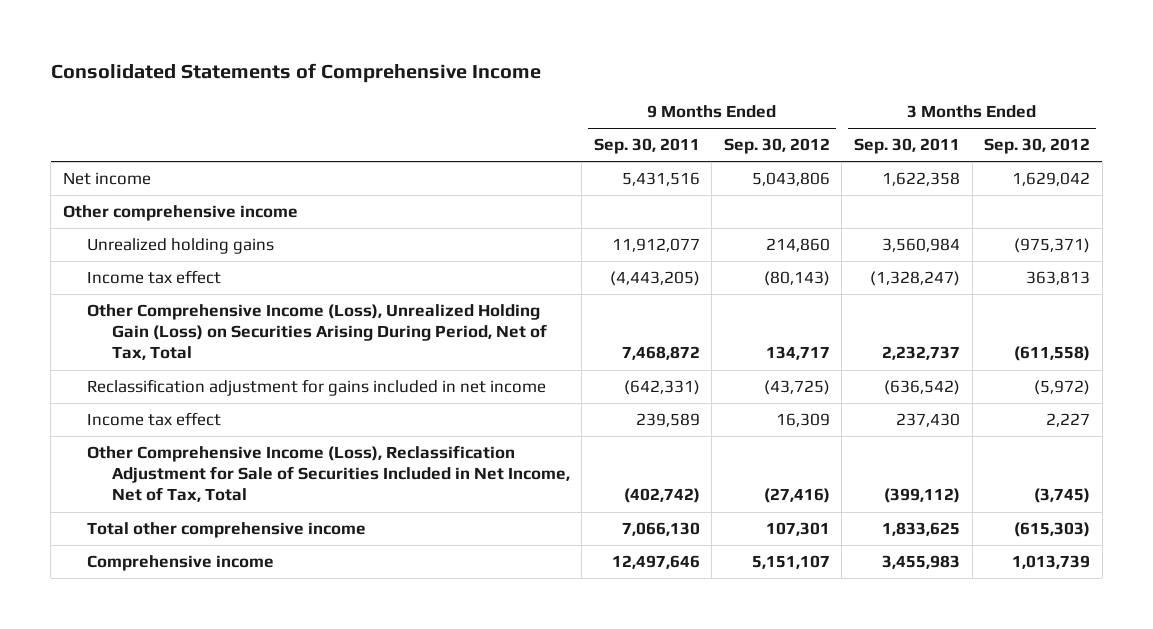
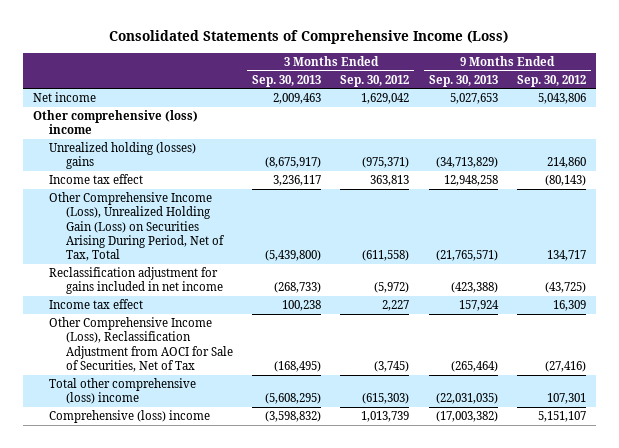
- Consolidated Statements of Comprehensive Income
+ Consolidated Statements of Comprehensive Income (Loss)
- | 9 Months Ended Sep. 30, 2011 | 9 Months Ended Sep. 30, 2012 | 3 Months Ended Sep. 30, 2011 | 3 Months Ended Sep. 30, 2012
+ | 3 Months Ended Sep. 30, 2013 | 3 Months Ended Sep. 30, 2012 | 9 Months Ended Sep. 30, 2013 | 9 Months Ended Sep. 30, 2012
- Other comprehensive income
- Unrealized holding gains | 11,912,077 | 214,860 | 3,560,984 | (975,371)
+ Other comprehensive (loss) income
+ Unrealized holding (losses) gains | (8,675,917) | (975,371) | (34,713,829) | 214,860
- Other Comprehensive Income (Loss), Reclassification Adjustment for Sale of Securities Included in Net Income, Net of Tax, Total | (402,742) | (27,416) | (399,112) | (3,745)
- Total other comprehensive income | 7,066,130 | 107,301 | 1,833,625 | (615,303)
- Comprehensive income | 12,497,646 | 5,151,107 | 3,455,983 | 1,013,739
+ Other Comprehensive Income (Loss), Reclassification Adjustment from AOCI for Sale of Securities, Net of Tax | (168,495) | (3,745) | (265,464) | (27,416)
+ Total other comprehensive (loss) income | (5,608,295) | (615,303) | (22,031,035) | 107,301
+ Comprehensive (loss) income | (3,598,832) | 1,013,739 | (17,003,382) | 5,151,107

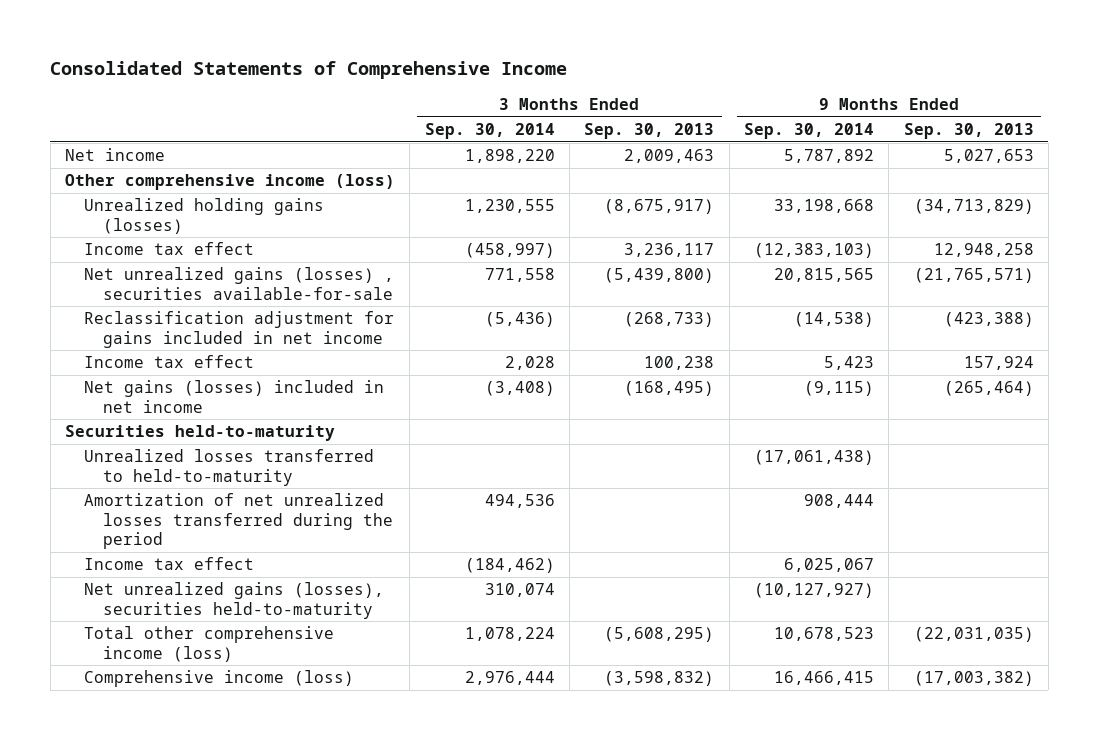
- Consolidated Statements of Comprehensive Income (Loss)
+ Consolidated Statements of Comprehensive Income
- | 3 Months Ended Sep. 30, 2013 | 3 Months Ended Sep. 30, 2012 | 9 Months Ended Sep. 30, 2013 | 9 Months Ended Sep. 30, 2012
+ | 3 Months Ended Sep. 30, 2014 | 3 Months Ended Sep. 30, 2013 | 9 Months Ended Sep. 30, 2014 | 9 Months Ended Sep. 30, 2013
- Other comprehensive (loss) income
- Unrealized holding (losses) gains | (8,675,917) | (975,371) | (34,713,829) | 214,860
+ Other comprehensive income (loss)
+ Unrealized holding gains (losses) | 1,230,555 | (8,675,917) | 33,198,668 | (34,713,829)
- Other Comprehensive Income (Loss), Unrealized Holding Gain (Loss) on Securities Arising During Period, Net of Tax, Total | (5,439,800) | (611,558) | (21,765,571) | 134,717
+ Net unrealized gains (losses) , securities available-for-sale | 771,558 | (5,439,800) | 20,815,565 | (21,765,571)
- Other Comprehensive Income (Loss), Reclassification Adjustment from AOCI for Sale of Securities, Net of Tax | (168,495) | (3,745) | (265,464) | (27,416)
- Total other comprehensive (loss) income | (5,608,295) | (615,303) | (22,031,035) | 107,301
- Comprehensive (loss) income | (3,598,832) | 1,013,739 | (17,003,382) | 5,151,107
+ Net gains (losses) included in net income | (3,408) | (168,495) | (9,115) | (265,464)
+ Securities held-to-maturity
+ Unrealized losses transferred to held-to-maturity | | | (17,061,438) |
+ Amortization of net unrealized losses transferred during the period | 494,536 | | 908,444 |
+ Income tax effect | (184,462) | | 6,025,067 |
+ Net unrealized gains (losses), securities held-to-maturity | 310,074 | | (10,127,927) |
+ Total other comprehensive income (loss) | 1,078,224 | (5,608,295) | 10,678,523 | (22,031,035)
+ Comprehensive income (loss) | 2,976,444 | (3,598,832) | 16,466,415 | (17,003,382)

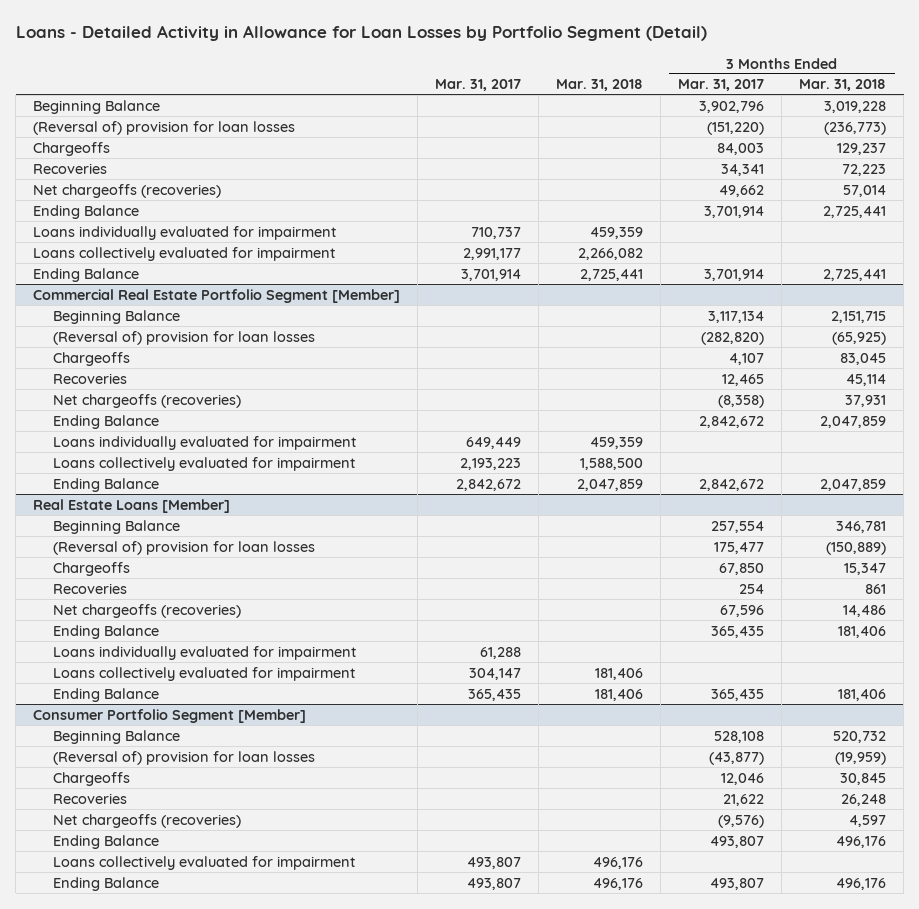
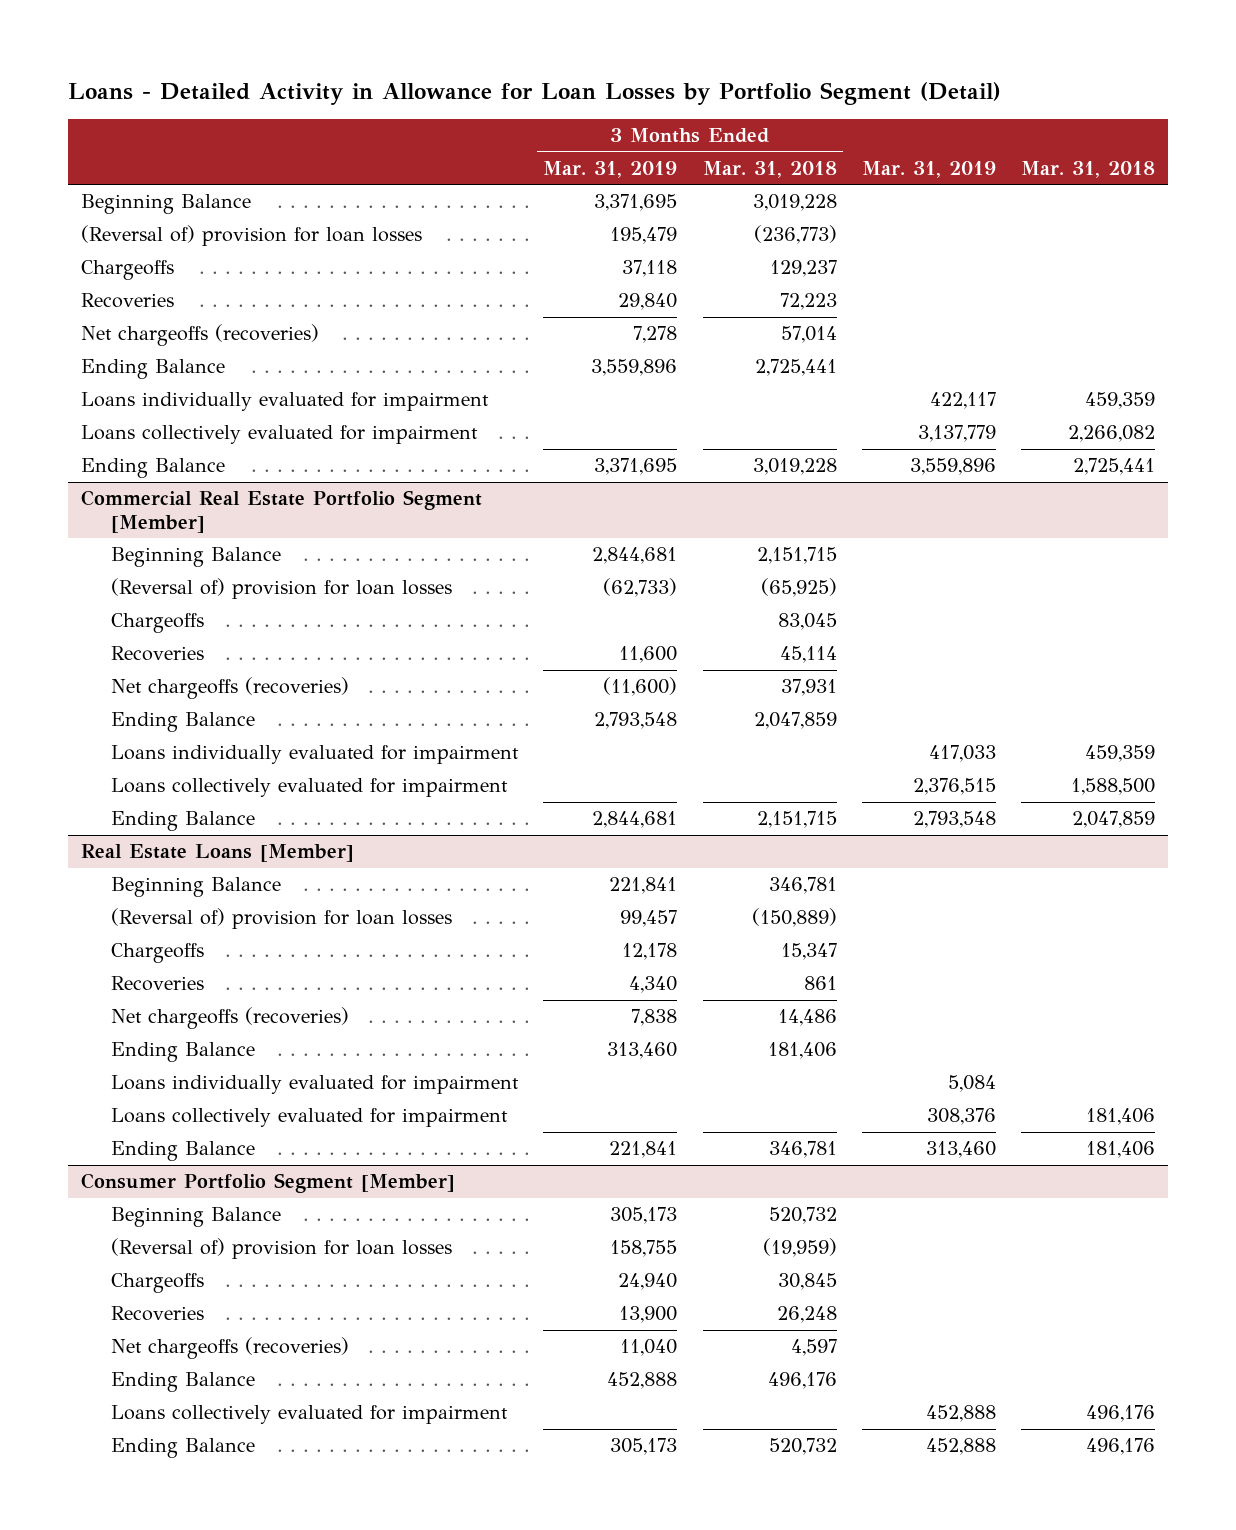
- | Mar. 31, 2017 | Mar. 31, 2018 | 3 Months Ended Mar. 31, 2017 | 3 Months Ended Mar. 31, 2018
+ | 3 Months Ended Mar. 31, 2019 | 3 Months Ended Mar. 31, 2018 | Mar. 31, 2019 | Mar. 31, 2018
- Ending Balance | 3,701,914 | 2,725,441 | 3,701,914 | 2,725,441
+ Ending Balance | 3,371,695 | 3,019,228 | 3,559,896 | 2,725,441
@ Commercial Real Estate Portfolio Segment [Member]
- Ending Balance | 2,842,672 | 2,047,859 | 2,842,672 | 2,047,859
+ Ending Balance | 2,844,681 | 2,151,715 | 2,793,548 | 2,047,859
@ Real Estate Loans [Member]
- Ending Balance | 365,435 | 181,406 | 365,435 | 181,406
+ Ending Balance | 221,841 | 346,781 | 313,460 | 181,406
@ Consumer Portfolio Segment [Member]
- Ending Balance | 493,807 | 496,176 | 493,807 | 496,176
+ Ending Balance | 305,173 | 520,732 | 452,888 | 496,176

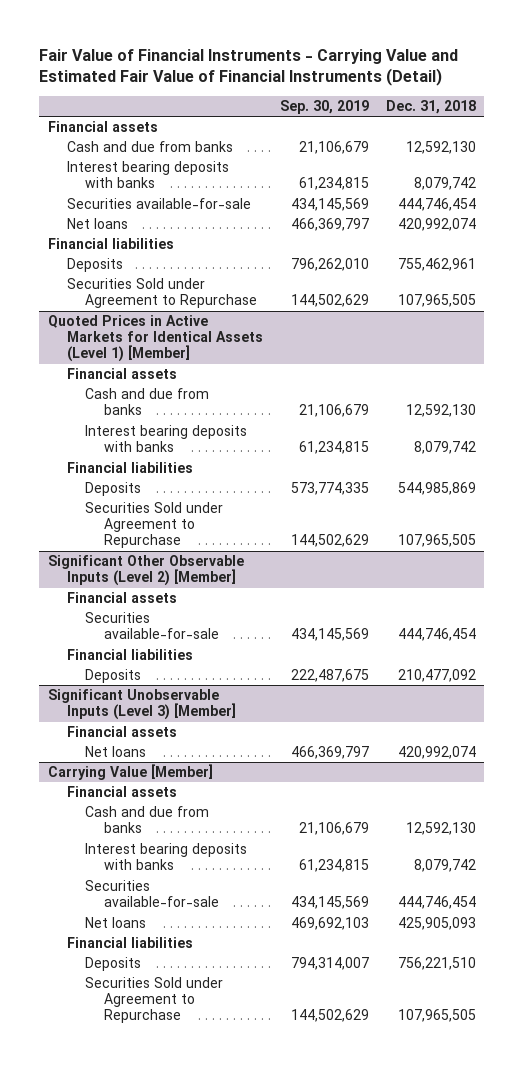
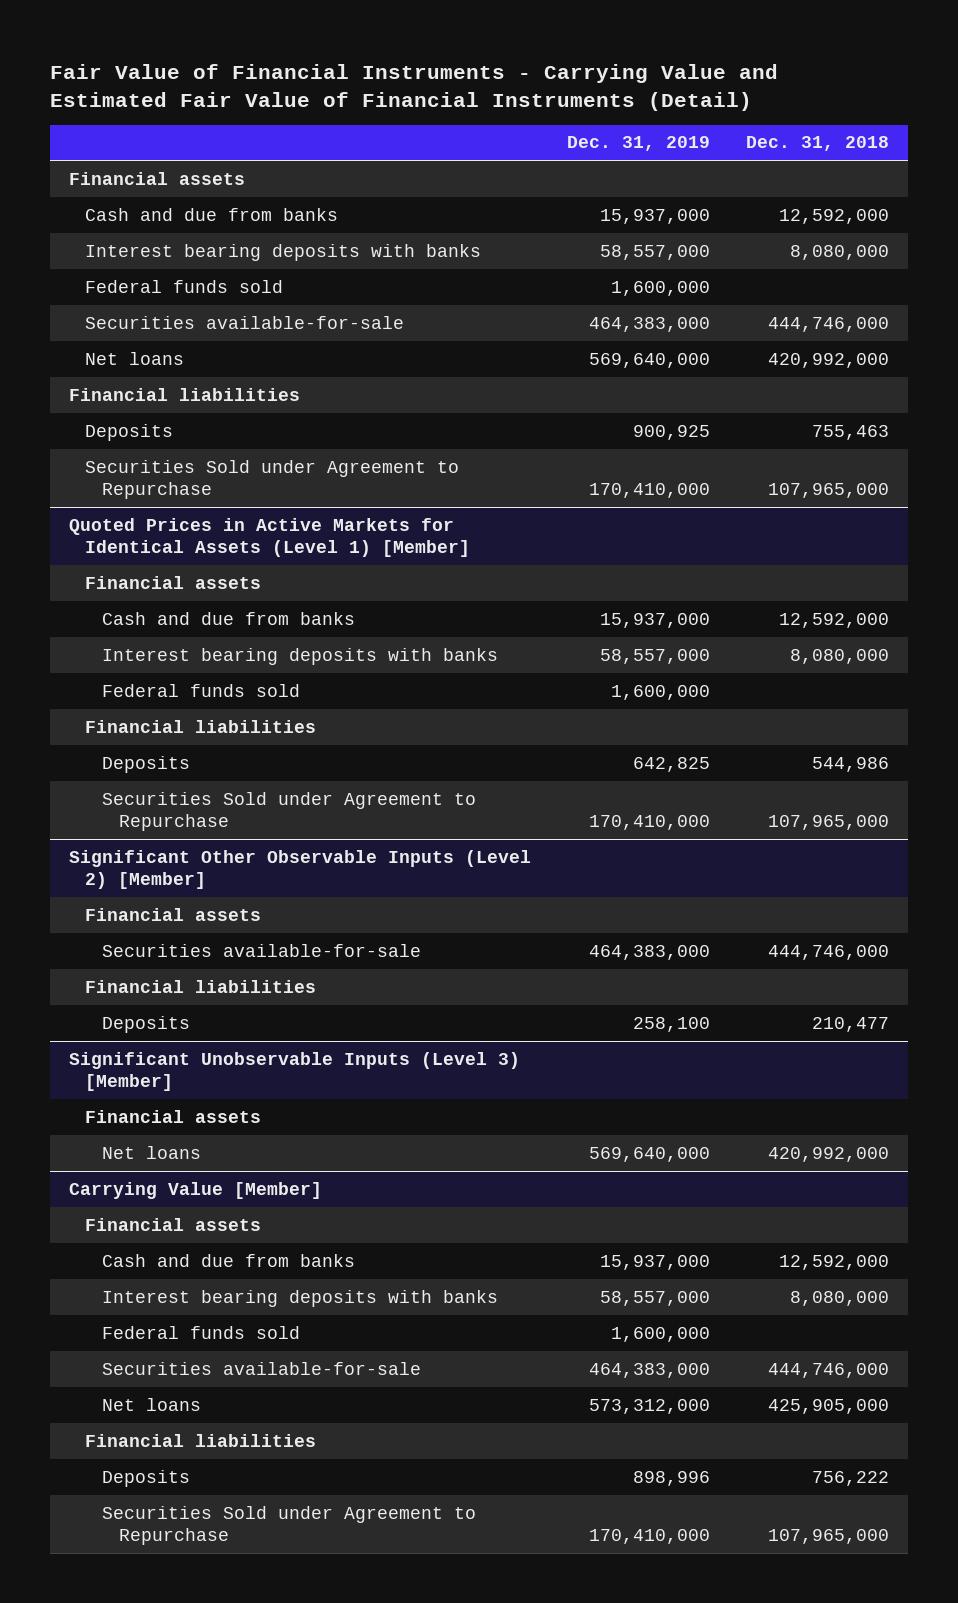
- | Sep. 30, 2019 | Dec. 31, 2018
+ | Dec. 31, 2019 | Dec. 31, 2018
- Cash and due from banks | 21,106,679 | 12,592,130
- Interest bearing deposits with banks | 61,234,815 | 8,079,742
- Securities available-for-sale | 434,145,569 | 444,746,454
- Net loans | 466,369,797 | 420,992,074
+ Cash and due from banks | 15,937,000 | 12,592,000
+ Interest bearing deposits with banks | 58,557,000 | 8,080,000
+ Federal funds sold | 1,600,000 |
+ Securities available-for-sale | 464,383,000 | 444,746,000
+ Net loans | 569,640,000 | 420,992,000
- Deposits | 796,262,010 | 755,462,961
- Securities Sold under Agreement to Repurchase | 144,502,629 | 107,965,505
+ Deposits | 900,925 | 755,463
+ Securities Sold under Agreement to Repurchase | 170,410,000 | 107,965,000
@ Quoted Prices in Active Markets for Identical Assets (Level 1) [Member]
- Cash and due from banks | 21,106,679 | 12,592,130
- Interest bearing deposits with banks | 61,234,815 | 8,079,742
+ Cash and due from banks | 15,937,000 | 12,592,000
+ Interest bearing deposits with banks | 58,557,000 | 8,080,000
+ Federal funds sold | 1,600,000 |
- Deposits | 573,774,335 | 544,985,869
- Securities Sold under Agreement to Repurchase | 144,502,629 | 107,965,505
+ Deposits | 642,825 | 544,986
+ Securities Sold under Agreement to Repurchase | 170,410,000 | 107,965,000
@ Significant Other Observable Inputs (Level 2) [Member]
- Securities available-for-sale | 434,145,569 | 444,746,454
+ Securities available-for-sale | 464,383,000 | 444,746,000
- Deposits | 222,487,675 | 210,477,092
+ Deposits | 258,100 | 210,477
@ Significant Unobservable Inputs (Level 3) [Member]
- Net loans | 466,369,797 | 420,992,074
+ Net loans | 569,640,000 | 420,992,000
@ Carrying Value [Member]
- Cash and due from banks | 21,106,679 | 12,592,130
- Interest bearing deposits with banks | 61,234,815 | 8,079,742
- Securities available-for-sale | 434,145,569 | 444,746,454
- Net loans | 469,692,103 | 425,905,093
+ Cash and due from banks | 15,937,000 | 12,592,000
+ Interest bearing deposits with banks | 58,557,000 | 8,080,000
+ Federal funds sold | 1,600,000 |
+ Securities available-for-sale | 464,383,000 | 444,746,000
+ Net loans | 573,312,000 | 425,905,000
- Deposits | 794,314,007 | 756,221,510
- Securities Sold under Agreement to Repurchase | 144,502,629 | 107,965,505
+ Deposits | 898,996 | 756,222
+ Securities Sold under Agreement to Repurchase | 170,410,000 | 107,965,000

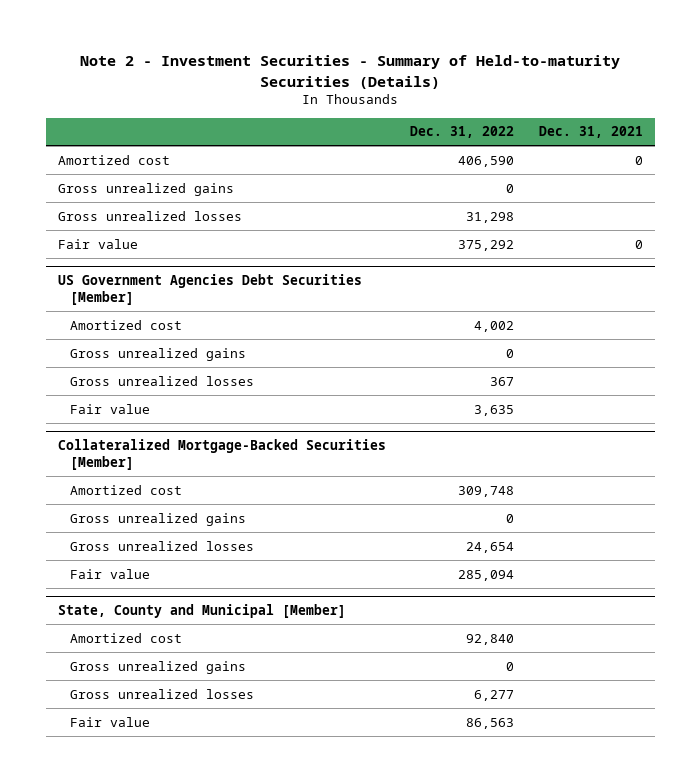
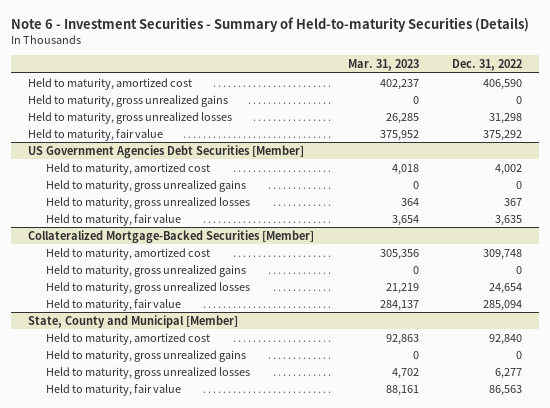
- Note 2 - Investment Securities - Summary of Held-to-maturity Securities (Details)
+ Note 6 - Investment Securities - Summary of Held-to-maturity Securities (Details)
- | Dec. 31, 2022 | Dec. 31, 2021
+ | Mar. 31, 2023 | Dec. 31, 2022
- Amortized cost | 406,590 | 0
- Gross unrealized gains | 0 |
- Gross unrealized losses | 31,298 |
- Fair value | 375,292 | 0
+ Held to maturity, amortized cost | 402,237 | 406,590
+ Held to maturity, gross unrealized gains | 0 | 0
+ Held to maturity, gross unrealized losses | 26,285 | 31,298
+ Held to maturity, fair value | 375,952 | 375,292
@ US Government Agencies Debt Securities [Member]
- Amortized cost | 4,002 |
- Gross unrealized gains | 0 |
- Gross unrealized losses | 367 |
- Fair value | 3,635 |
+ Held to maturity, amortized cost | 4,018 | 4,002
+ Held to maturity, gross unrealized gains | 0 | 0
+ Held to maturity, gross unrealized losses | 364 | 367
+ Held to maturity, fair value | 3,654 | 3,635
@ Collateralized Mortgage-Backed Securities [Member]
- Amortized cost | 309,748 |
- Gross unrealized gains | 0 |
- Gross unrealized losses | 24,654 |
- Fair value | 285,094 |
+ Held to maturity, amortized cost | 305,356 | 309,748
+ Held to maturity, gross unrealized gains | 0 | 0
+ Held to maturity, gross unrealized losses | 21,219 | 24,654
+ Held to maturity, fair value | 284,137 | 285,094
@ State, County and Municipal [Member]
- Amortized cost | 92,840 |
- Gross unrealized gains | 0 |
- Gross unrealized losses | 6,277 |
- Fair value | 86,563 |
+ Held to maturity, amortized cost | 92,863 | 92,840
+ Held to maturity, gross unrealized gains | 0 | 0
+ Held to maturity, gross unrealized losses | 4,702 | 6,277
+ Held to maturity, fair value | 88,161 | 86,563

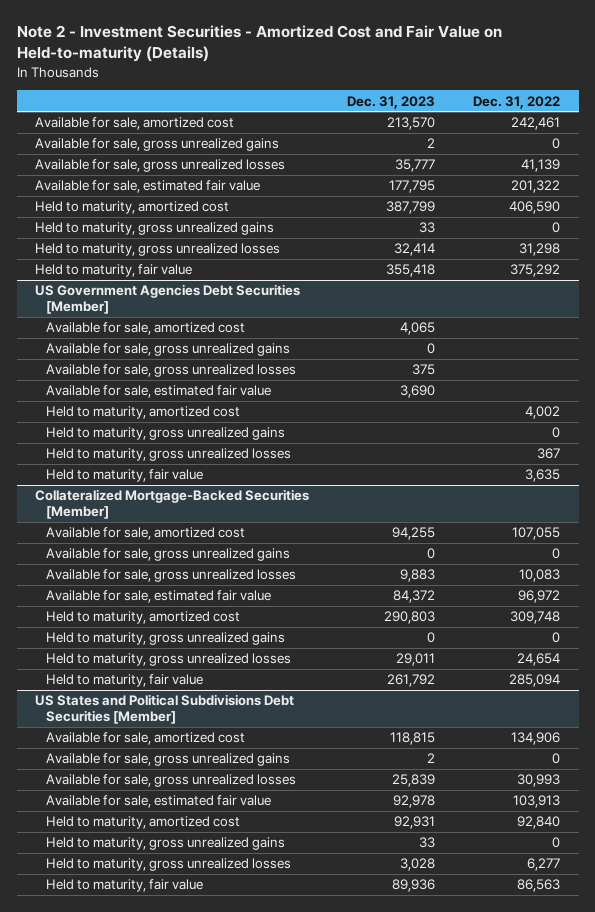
- Note 6 - Investment Securities - Summary of Held-to-maturity Securities (Details)
+ Note 2 - Investment Securities - Amortized Cost and Fair Value on Held-to-maturity (Details)
- | Mar. 31, 2023 | Dec. 31, 2022
+ | Dec. 31, 2023 | Dec. 31, 2022
+ Available for sale, amortized cost | 213,570 | 242,461
+ Available for sale, gross unrealized gains | 2 | 0
+ Available for sale, gross unrealized losses | 35,777 | 41,139
+ Available for sale, estimated fair value | 177,795 | 201,322
@ US Government Agencies Debt Securities [Member]
+ Available for sale, amortized cost | 4,065 |
+ Available for sale, gross unrealized gains | 0 |
+ Available for sale, gross unrealized losses | 375 |
+ Available for sale, estimated fair value | 3,690 |
@ Collateralized Mortgage-Backed Securities [Member]
+ Available for sale, amortized cost | 94,255 | 107,055
+ Available for sale, gross unrealized gains | 0 | 0
+ Available for sale, gross unrealized losses | 9,883 | 10,083
+ Available for sale, estimated fair value | 84,372 | 96,972
- State, County and Municipal [Member]
+ US States and Political Subdivisions Debt Securities [Member]
+ Available for sale, amortized cost | 118,815 | 134,906
+ Available for sale, gross unrealized gains | 2 | 0
+ Available for sale, gross unrealized losses | 25,839 | 30,993
+ Available for sale, estimated fair value | 92,978 | 103,913

